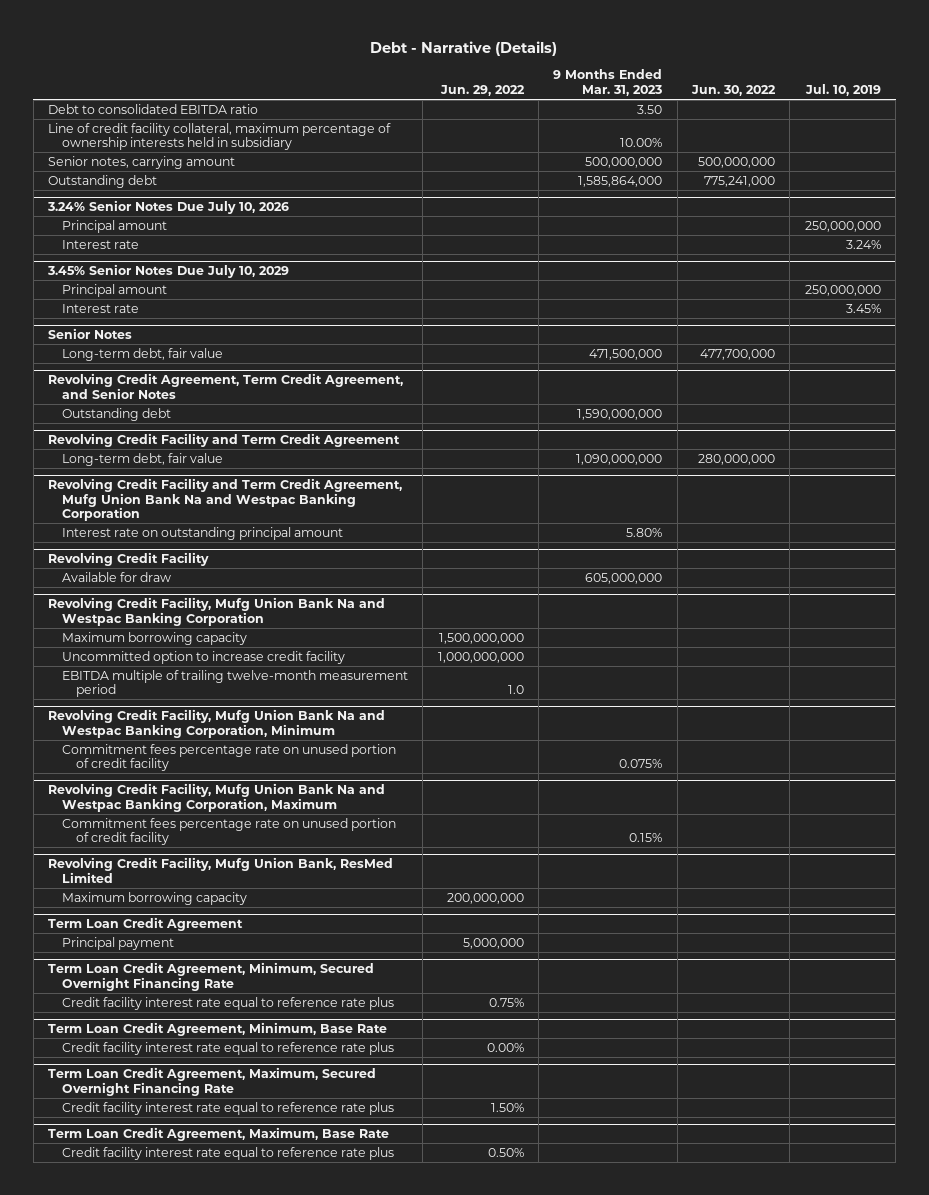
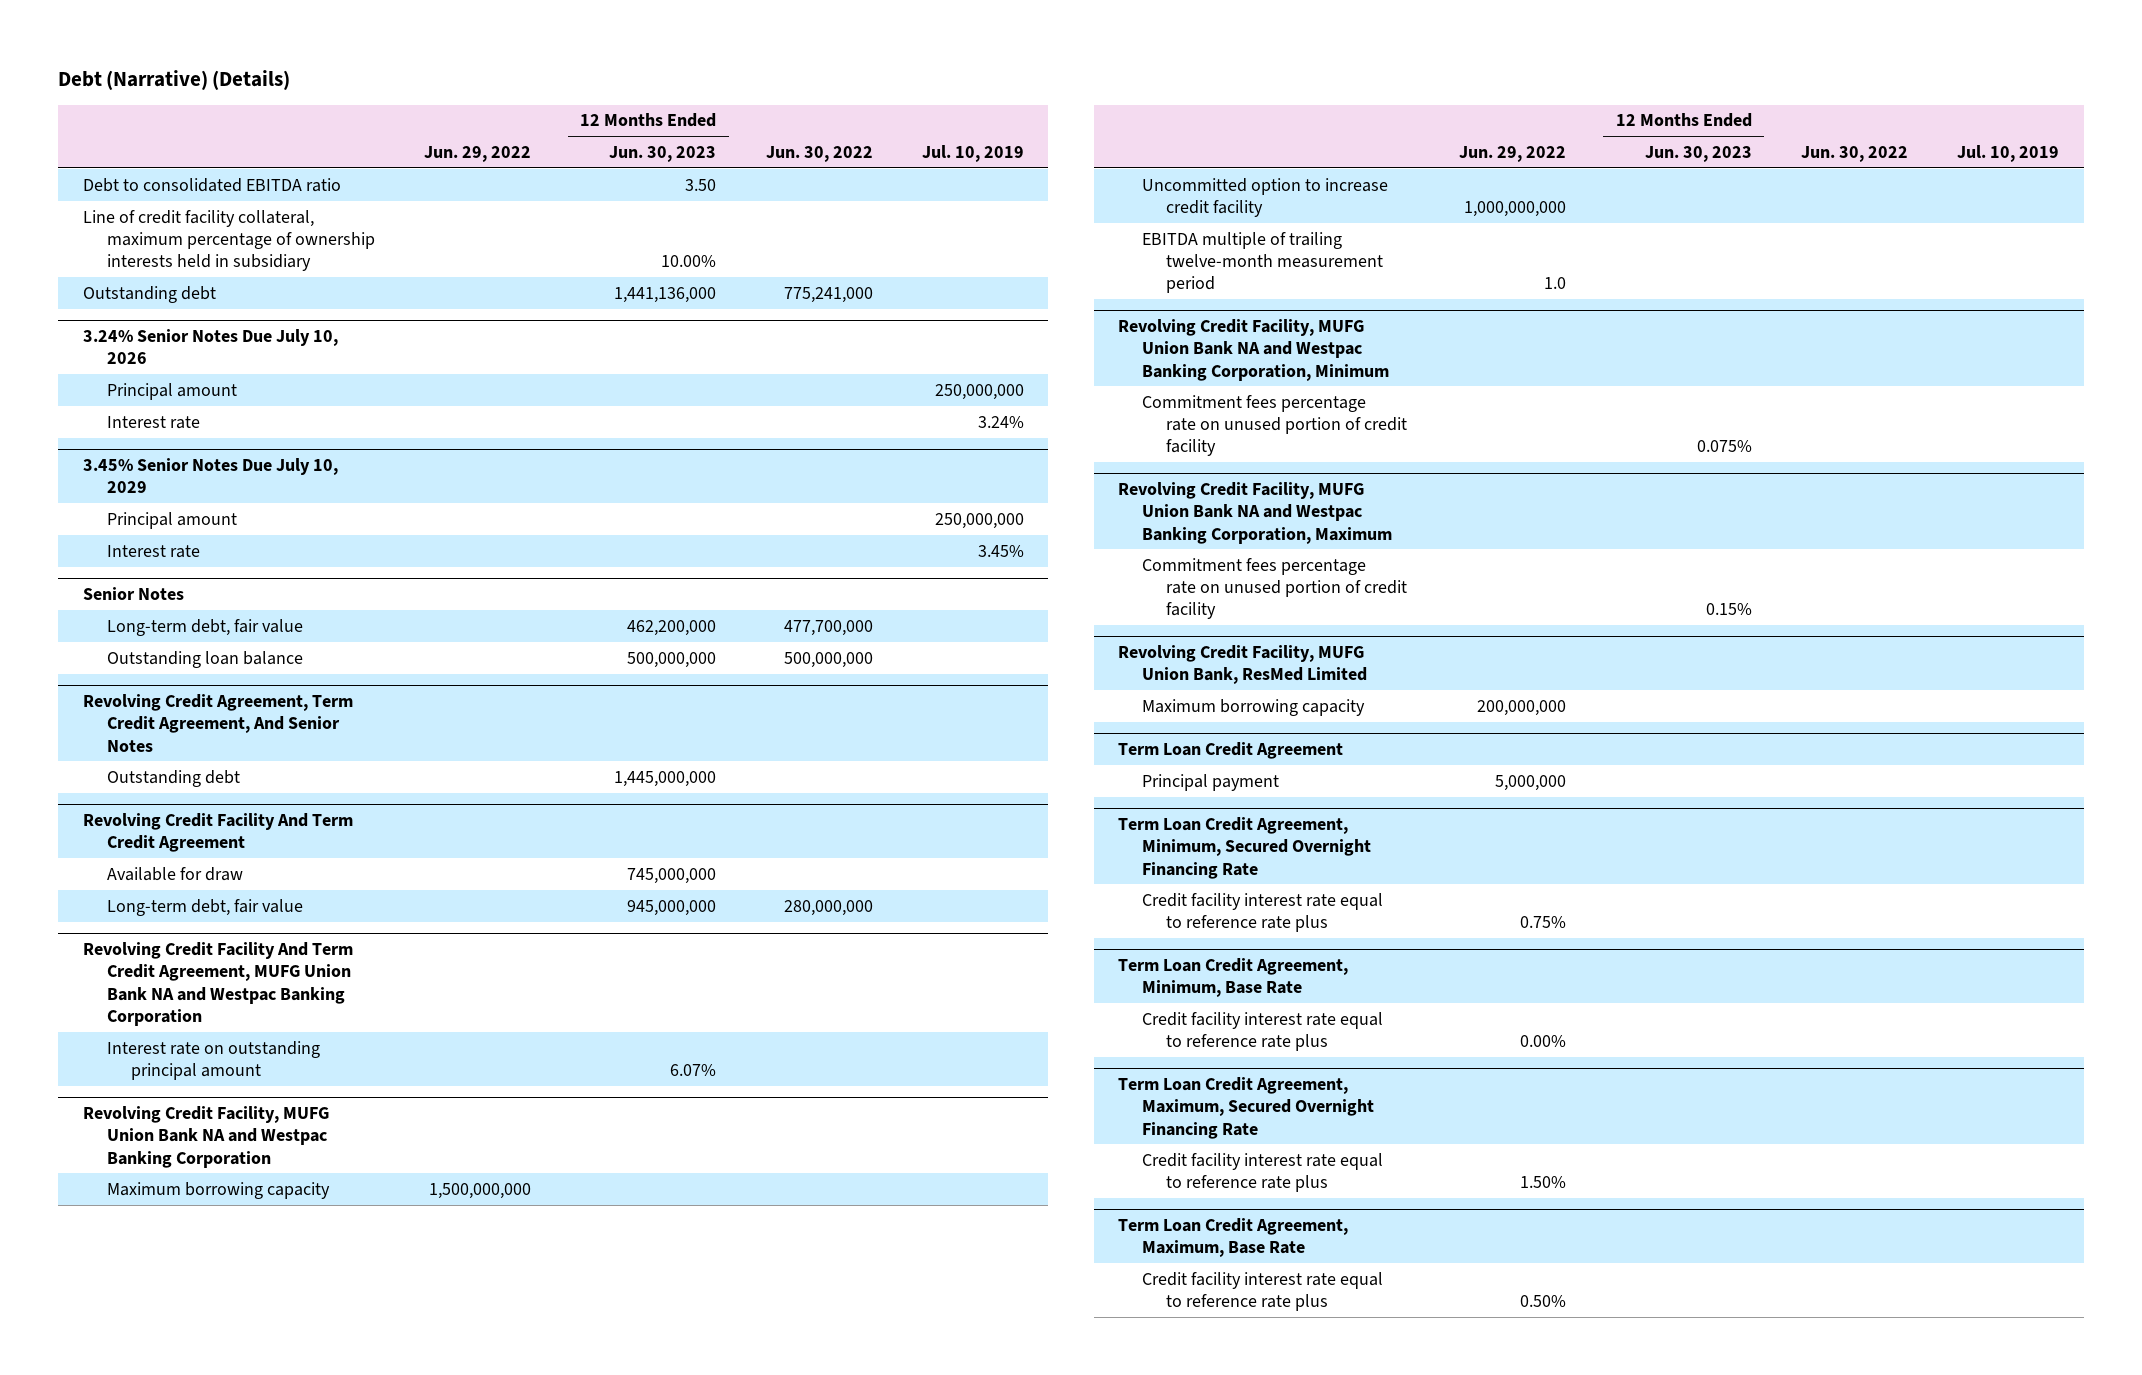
- Debt - Narrative (Details)
+ Debt (Narrative) (Details)
- | Jun. 29, 2022 | 9 Months Ended Mar. 31, 2023 | Jun. 30, 2022 | Jul. 10, 2019
+ | Jun. 29, 2022 | 12 Months Ended Jun. 30, 2023 | Jun. 30, 2022 | Jul. 10, 2019
- Senior notes, carrying amount | | 500,000,000 | 500,000,000 |
- Revolving Credit Agreement, Term Credit Agreement, and Senior Notes
@ Senior Notes
+ Outstanding loan balance | | 500,000,000 | 500,000,000 |
+ Revolving Credit Agreement, Term Credit Agreement, And Senior Notes
- Revolving Credit Facility and Term Credit Agreement
+ Revolving Credit Facility And Term Credit Agreement
+ Available for draw | | 745,000,000 | |
- Revolving Credit Facility and Term Credit Agreement, Mufg Union Bank Na and Westpac Banking Corporation
+ Revolving Credit Facility And Term Credit Agreement, MUFG Union Bank NA and Westpac Banking Corporation
- Revolving Credit Facility
- Available for draw | | 605,000,000 | |
- Revolving Credit Facility, Mufg Union Bank Na and Westpac Banking Corporation
+ Revolving Credit Facility, MUFG Union Bank NA and Westpac Banking Corporation
- Revolving Credit Facility, Mufg Union Bank Na and Westpac Banking Corporation, Minimum
+ Revolving Credit Facility, MUFG Union Bank NA and Westpac Banking Corporation, Minimum
- Revolving Credit Facility, Mufg Union Bank Na and Westpac Banking Corporation, Maximum
+ Revolving Credit Facility, MUFG Union Bank NA and Westpac Banking Corporation, Maximum
- Revolving Credit Facility, Mufg Union Bank, ResMed Limited
+ Revolving Credit Facility, MUFG Union Bank, ResMed Limited

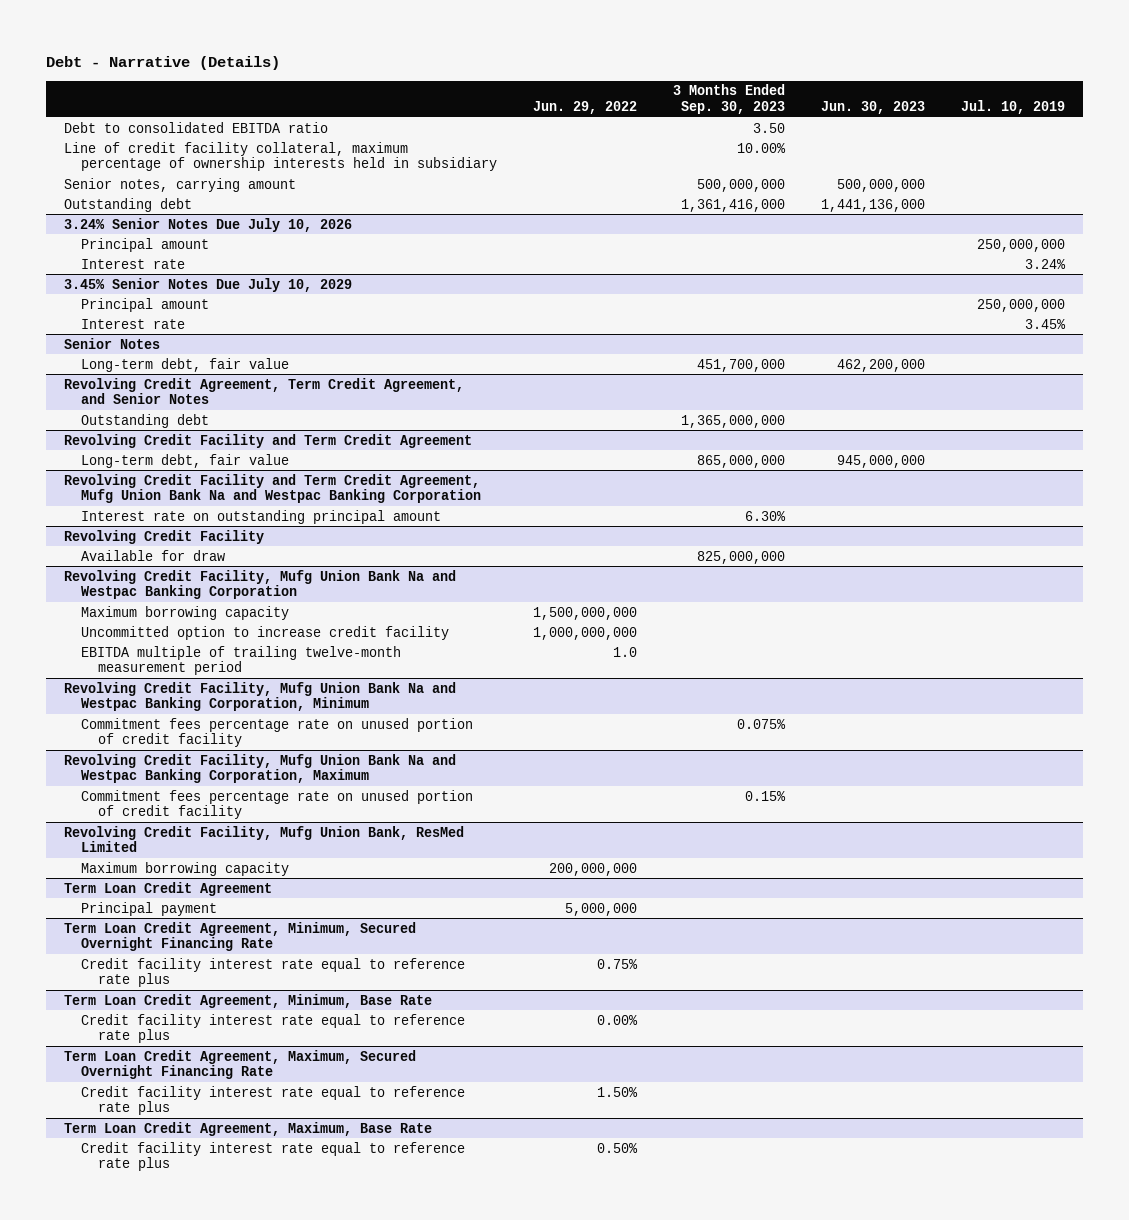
- Debt (Narrative) (Details)
+ Debt - Narrative (Details)
- | Jun. 29, 2022 | 12 Months Ended Jun. 30, 2023 | Jun. 30, 2022 | Jul. 10, 2019
+ | Jun. 29, 2022 | 3 Months Ended Sep. 30, 2023 | Jun. 30, 2023 | Jul. 10, 2019
+ Senior notes, carrying amount | | 500,000,000 | 500,000,000 |
@ Senior Notes
- Outstanding loan balance | | 500,000,000 | 500,000,000 |
- Revolving Credit Agreement, Term Credit Agreement, And Senior Notes
+ Revolving Credit Agreement, Term Credit Agreement, and Senior Notes
- Revolving Credit Facility And Term Credit Agreement
- Available for draw | | 745,000,000 | |
+ Revolving Credit Facility and Term Credit Agreement
- Revolving Credit Facility And Term Credit Agreement, MUFG Union Bank NA and Westpac Banking Corporation
+ Revolving Credit Facility and Term Credit Agreement, Mufg Union Bank Na and Westpac Banking Corporation
- Revolving Credit Facility, MUFG Union Bank NA and Westpac Banking Corporation
+ Revolving Credit Facility
+ Available for draw | | 825,000,000 | |
+ Revolving Credit Facility, Mufg Union Bank Na and Westpac Banking Corporation
- Revolving Credit Facility, MUFG Union Bank NA and Westpac Banking Corporation, Minimum
+ Revolving Credit Facility, Mufg Union Bank Na and Westpac Banking Corporation, Minimum
- Revolving Credit Facility, MUFG Union Bank NA and Westpac Banking Corporation, Maximum
+ Revolving Credit Facility, Mufg Union Bank Na and Westpac Banking Corporation, Maximum
- Revolving Credit Facility, MUFG Union Bank, ResMed Limited
+ Revolving Credit Facility, Mufg Union Bank, ResMed Limited

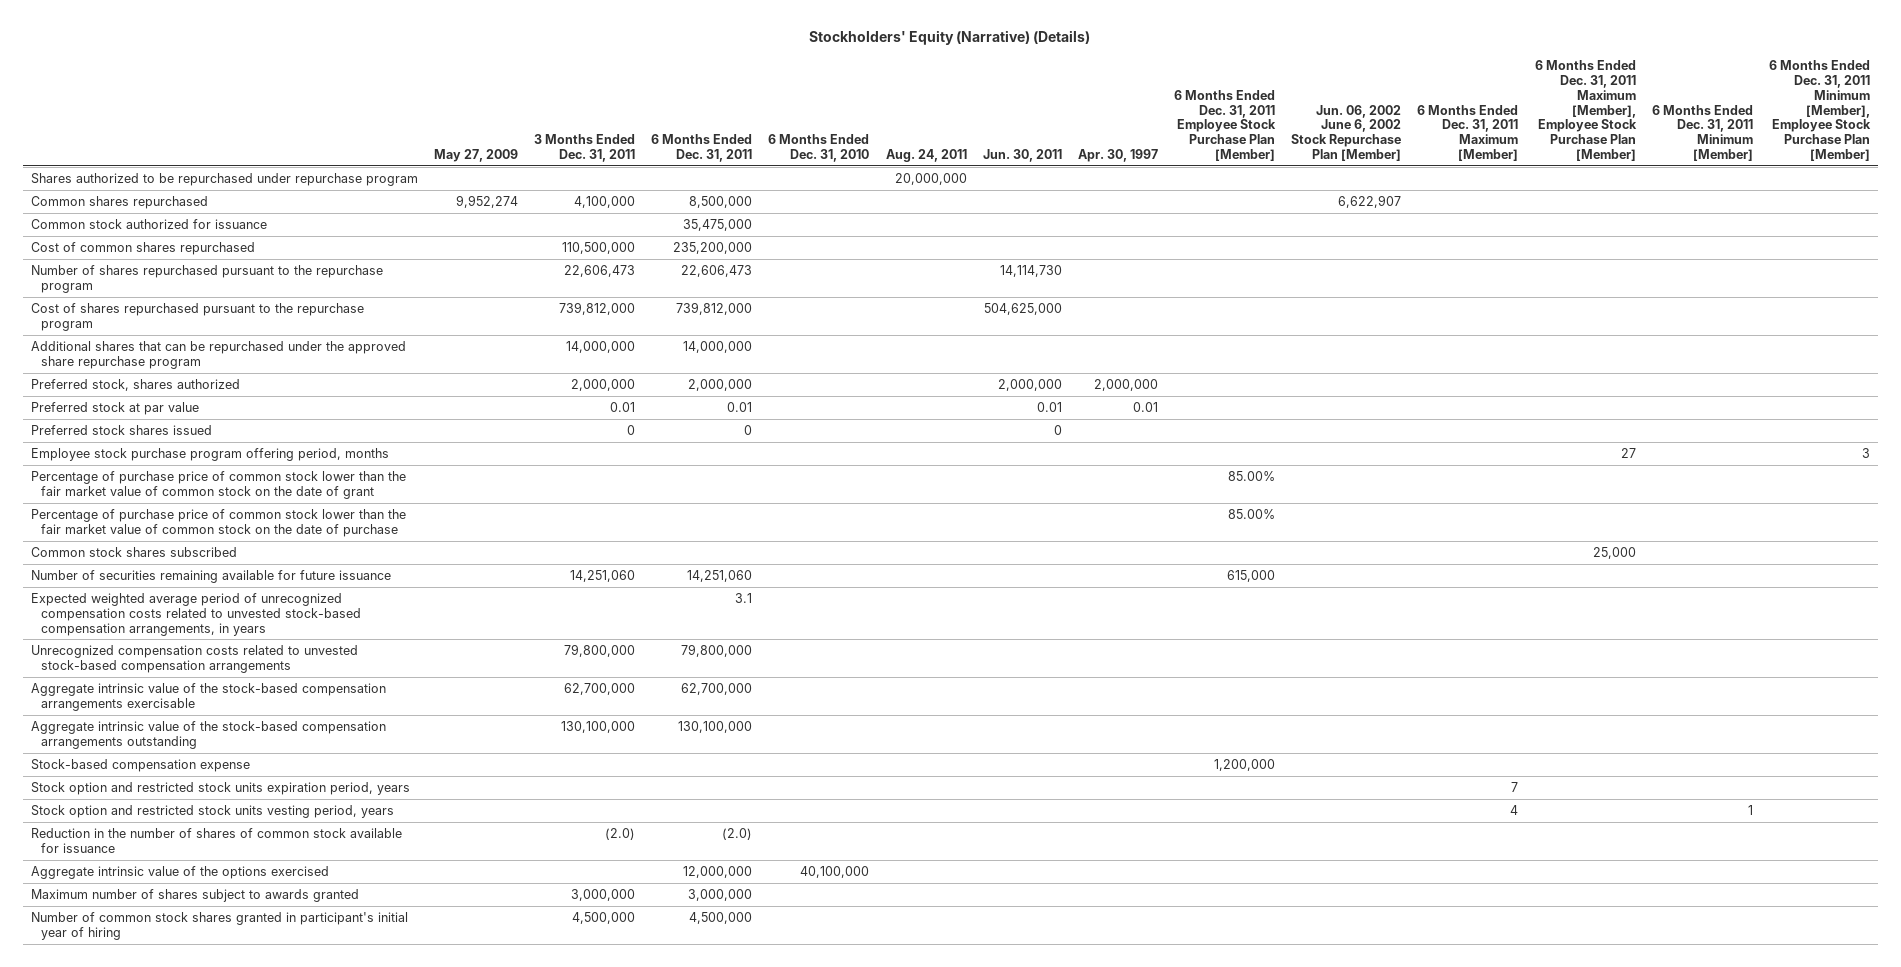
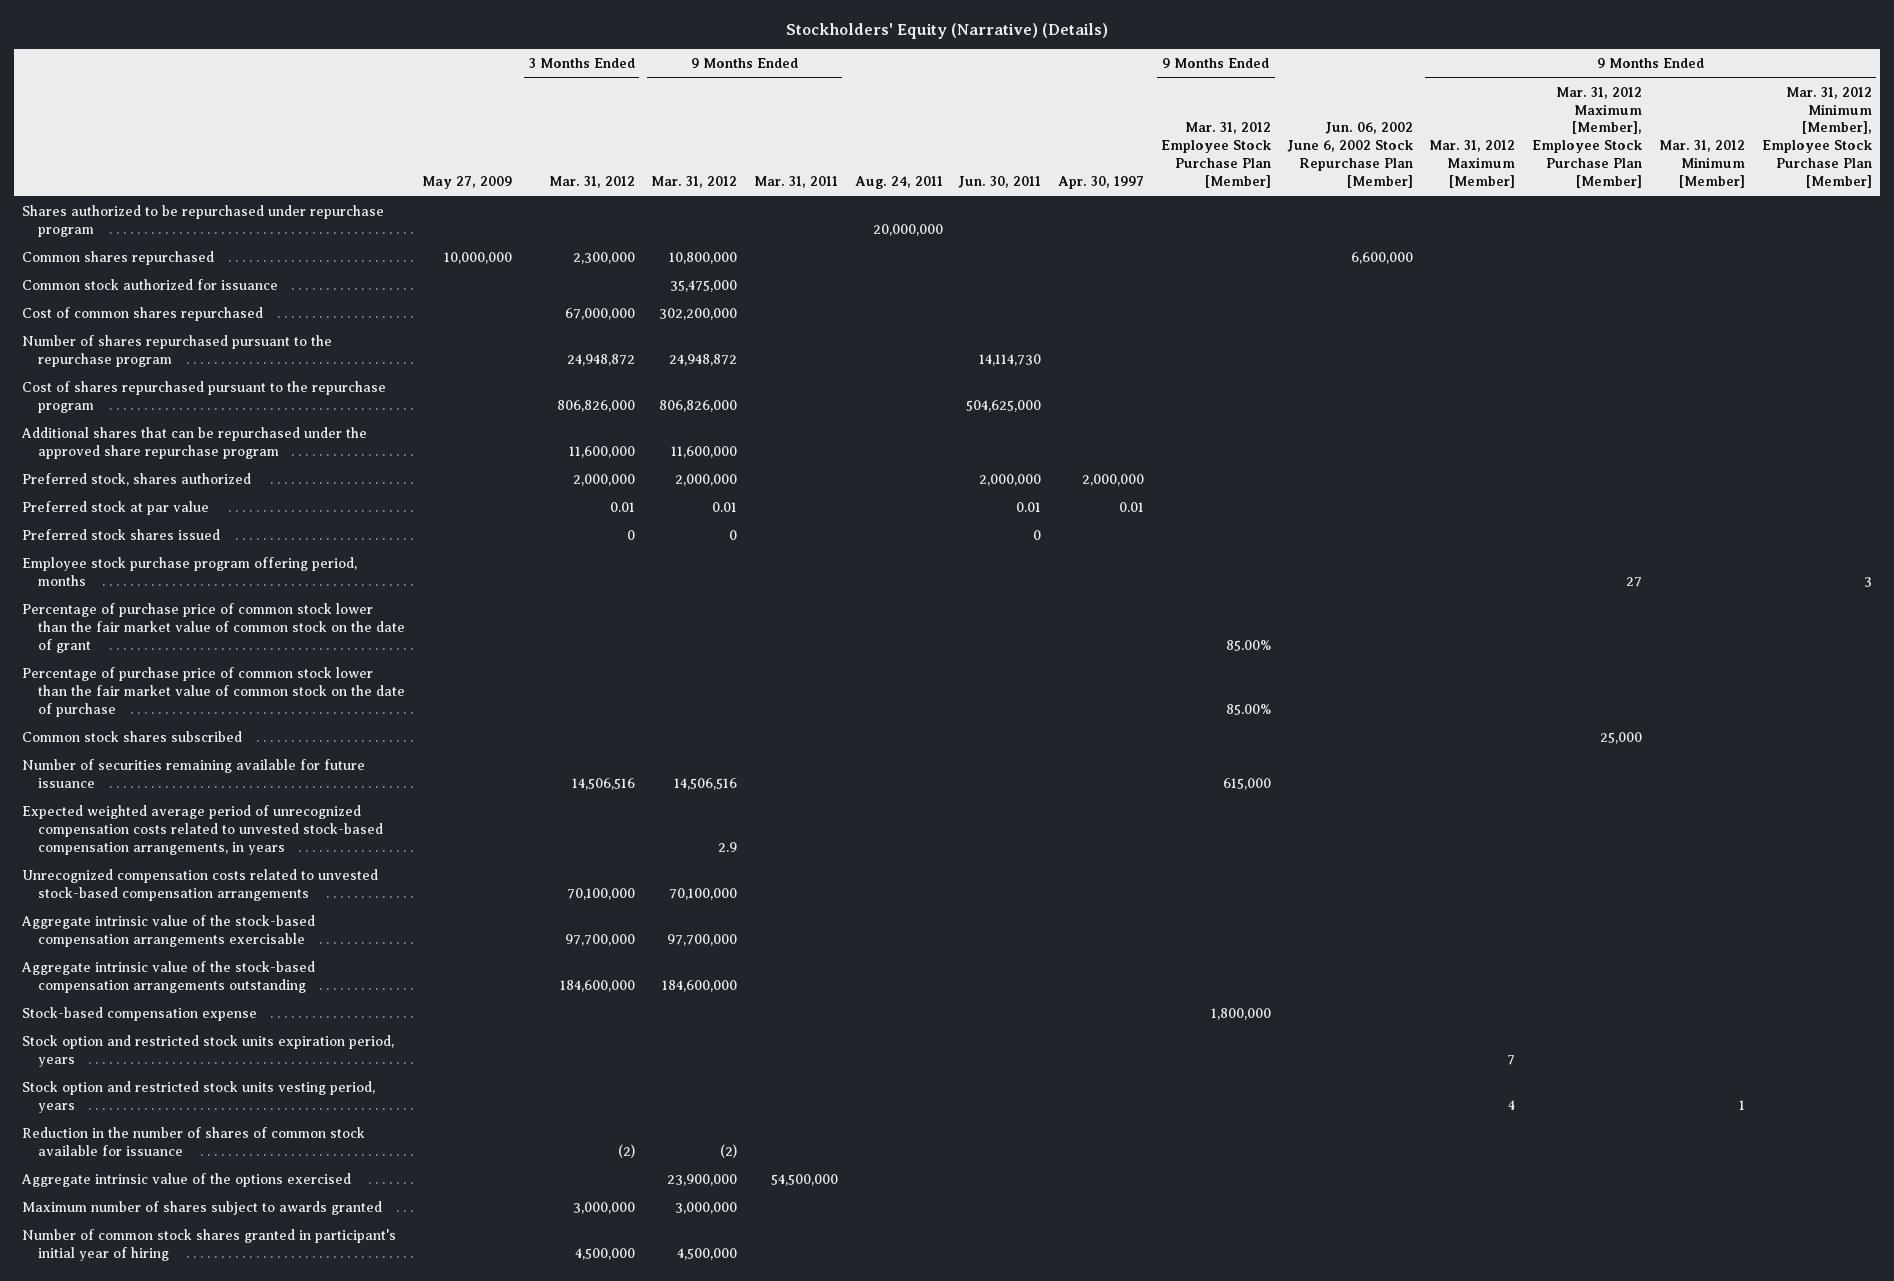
- | May 27, 2009 | 3 Months Ended Dec. 31, 2011 | 6 Months Ended Dec. 31, 2011 | 6 Months Ended Dec. 31, 2010 | Aug. 24, 2011 | Jun. 30, 2011 | Apr. 30, 1997 | 6 Months Ended Dec. 31, 2011 Employee Stock Purchase Plan [Member] | Jun. 06, 2002 June 6, 2002 Stock Repurchase Plan [Member] | 6 Months Ended Dec. 31, 2011 Maximum [Member] | 6 Months Ended Dec. 31, 2011 Maximum [Member], Employee Stock Purchase Plan [Member] | 6 Months Ended Dec. 31, 2011 Minimum [Member] | 6 Months Ended Dec. 31, 2011 Minimum [Member], Employee Stock Purchase Plan [Member]
+ | May 27, 2009 | 3 Months Ended Mar. 31, 2012 | 9 Months Ended Mar. 31, 2012 | 9 Months Ended Mar. 31, 2011 | Aug. 24, 2011 | Jun. 30, 2011 | Apr. 30, 1997 | 9 Months Ended Mar. 31, 2012 Employee Stock Purchase Plan [Member] | Jun. 06, 2002 June 6, 2002 Stock Repurchase Plan [Member] | 9 Months Ended Mar. 31, 2012 Maximum [Member] | 9 Months Ended Mar. 31, 2012 Maximum [Member], Employee Stock Purchase Plan [Member] | 9 Months Ended Mar. 31, 2012 Minimum [Member] | 9 Months Ended Mar. 31, 2012 Minimum [Member], Employee Stock Purchase Plan [Member]
- Common shares repurchased | 9,952,274 | 4,100,000 | 8,500,000 | | | | | | 6,622,907 | | | |
+ Common shares repurchased | 10,000,000 | 2,300,000 | 10,800,000 | | | | | | 6,600,000 | | | |

